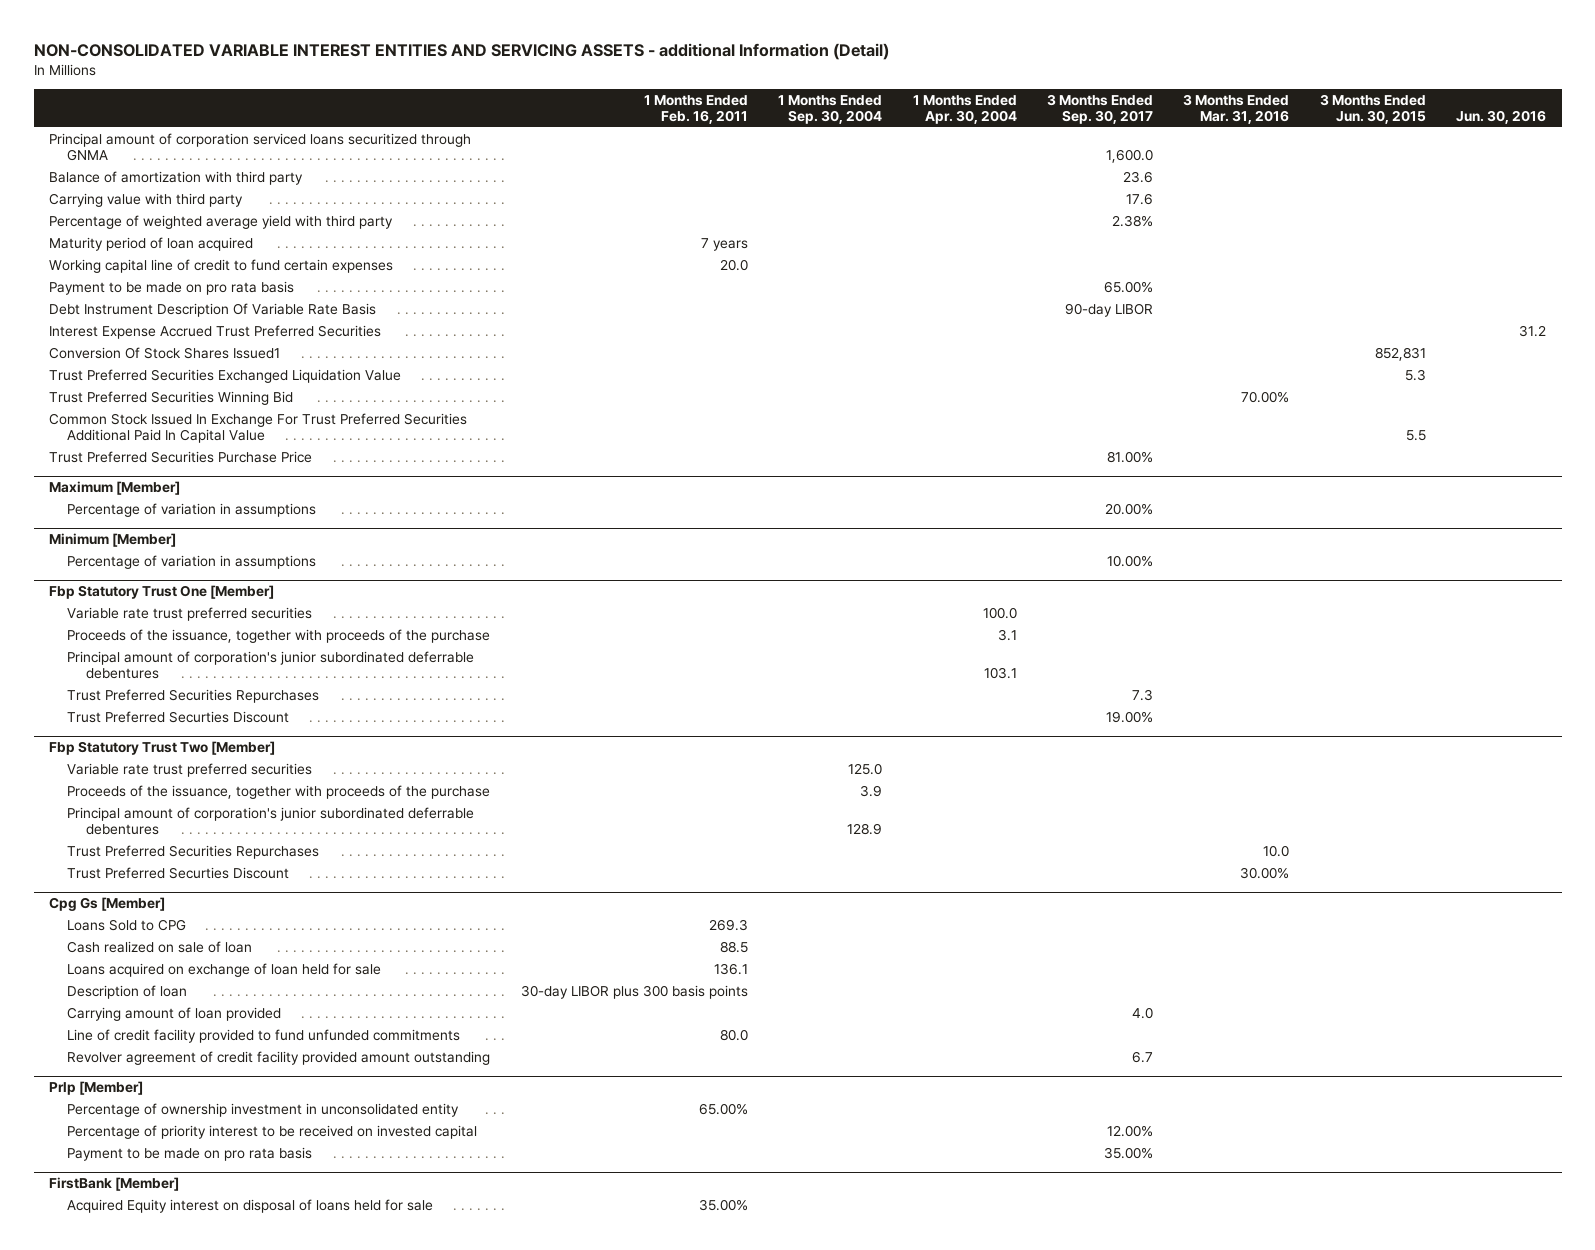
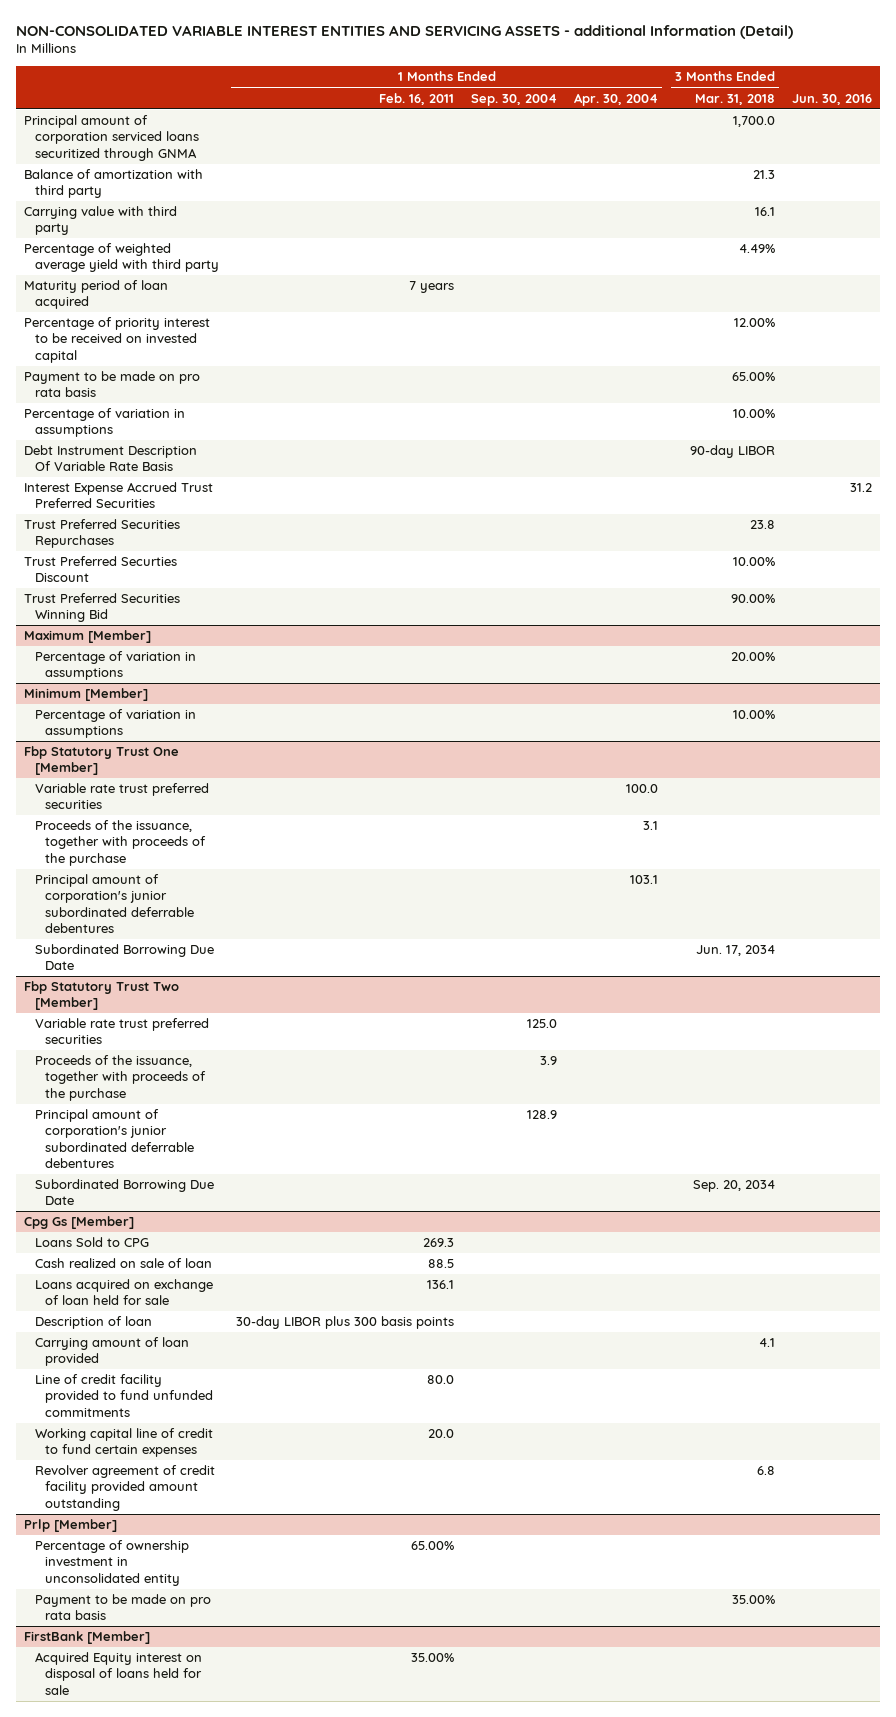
- | 1 Months Ended Feb. 16, 2011 | 1 Months Ended Sep. 30, 2004 | 1 Months Ended Apr. 30, 2004 | 3 Months Ended Sep. 30, 2017 | 3 Months Ended Mar. 31, 2016 | 3 Months Ended Jun. 30, 2015 | Jun. 30, 2016
+ | 1 Months Ended Feb. 16, 2011 | 1 Months Ended Sep. 30, 2004 | 1 Months Ended Apr. 30, 2004 | 3 Months Ended Mar. 31, 2018 | Jun. 30, 2016
- Working capital line of credit to fund certain expenses | 20.0 | | | | | |
+ Percentage of priority interest to be received on invested capital | | | | 12.00% |
+ Percentage of variation in assumptions | | | | 10.00% |
- Conversion Of Stock Shares Issued1 | | | | | | 852,831 |
- Trust Preferred Securities Exchanged Liquidation Value | | | | | | 5.3 |
+ Trust Preferred Securities Repurchases | | | | 23.8 |
+ Trust Preferred Securties Discount | | | | 10.00% |
- Common Stock Issued In Exchange For Trust Preferred Securities Additional Paid In Capital Value | | | | | | 5.5 |
- Trust Preferred Securities Purchase Price | | | | 81.00% | | |
@ Fbp Statutory Trust One [Member]
- Trust Preferred Securities Repurchases | | | | 7.3 | | |
- Trust Preferred Securties Discount | | | | 19.00% | | |
+ Subordinated Borrowing Due Date | | | | Jun. 17, 2034 |
@ Fbp Statutory Trust Two [Member]
- Trust Preferred Securities Repurchases | | | | | 10.0 | |
- Trust Preferred Securties Discount | | | | | 30.00% | |
+ Subordinated Borrowing Due Date | | | | Sep. 20, 2034 |
@ Cpg Gs [Member]
+ Working capital line of credit to fund certain expenses | 20.0 | | | |
@ Prlp [Member]
- Percentage of priority interest to be received on invested capital | | | | 12.00% | | |

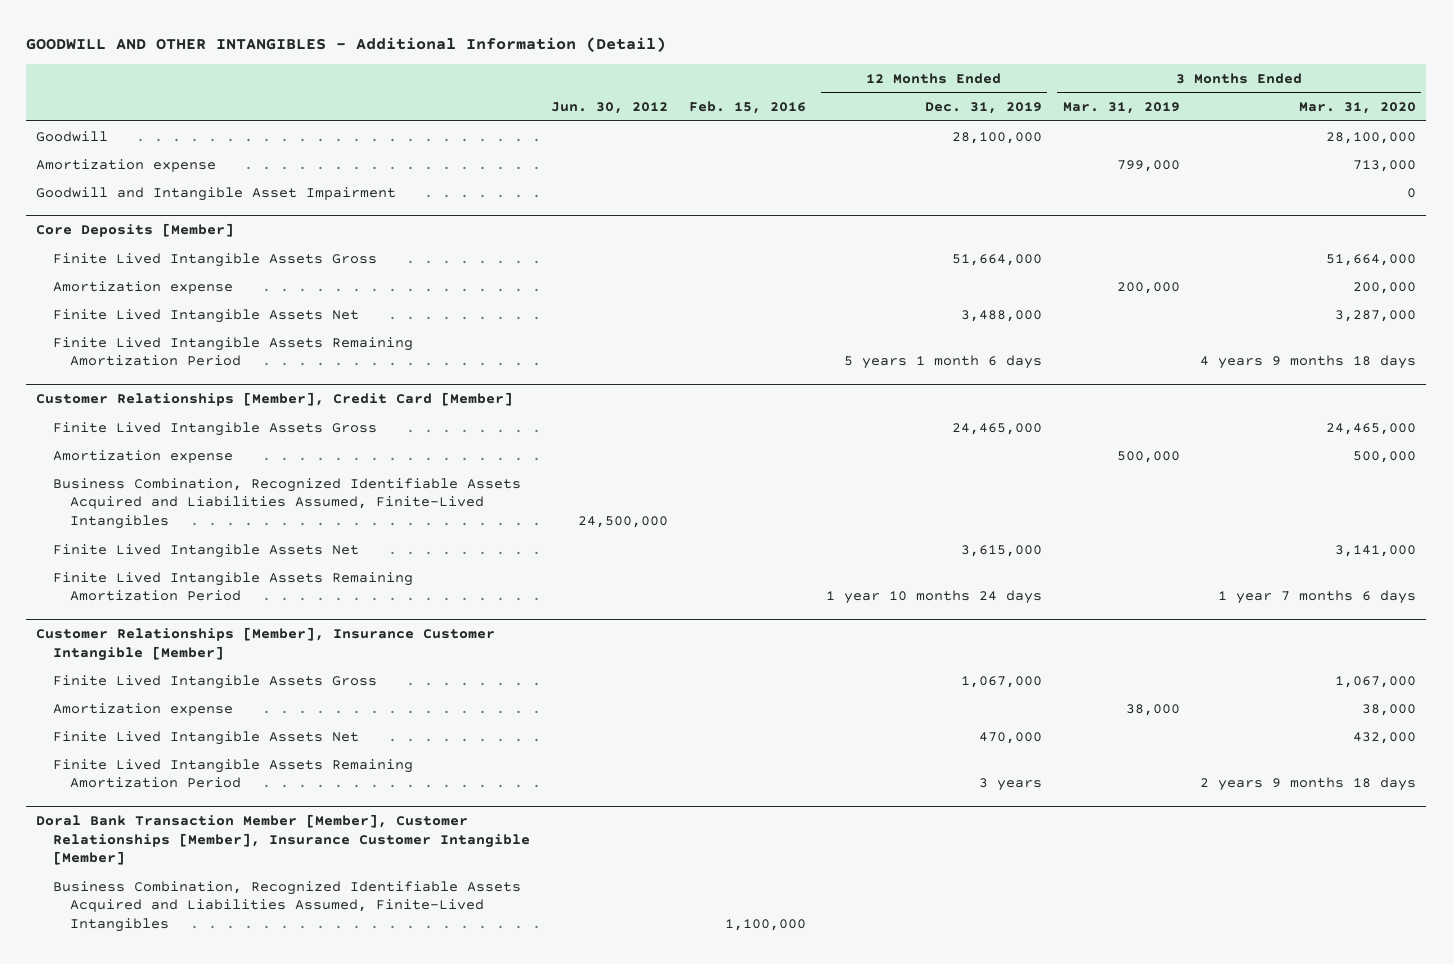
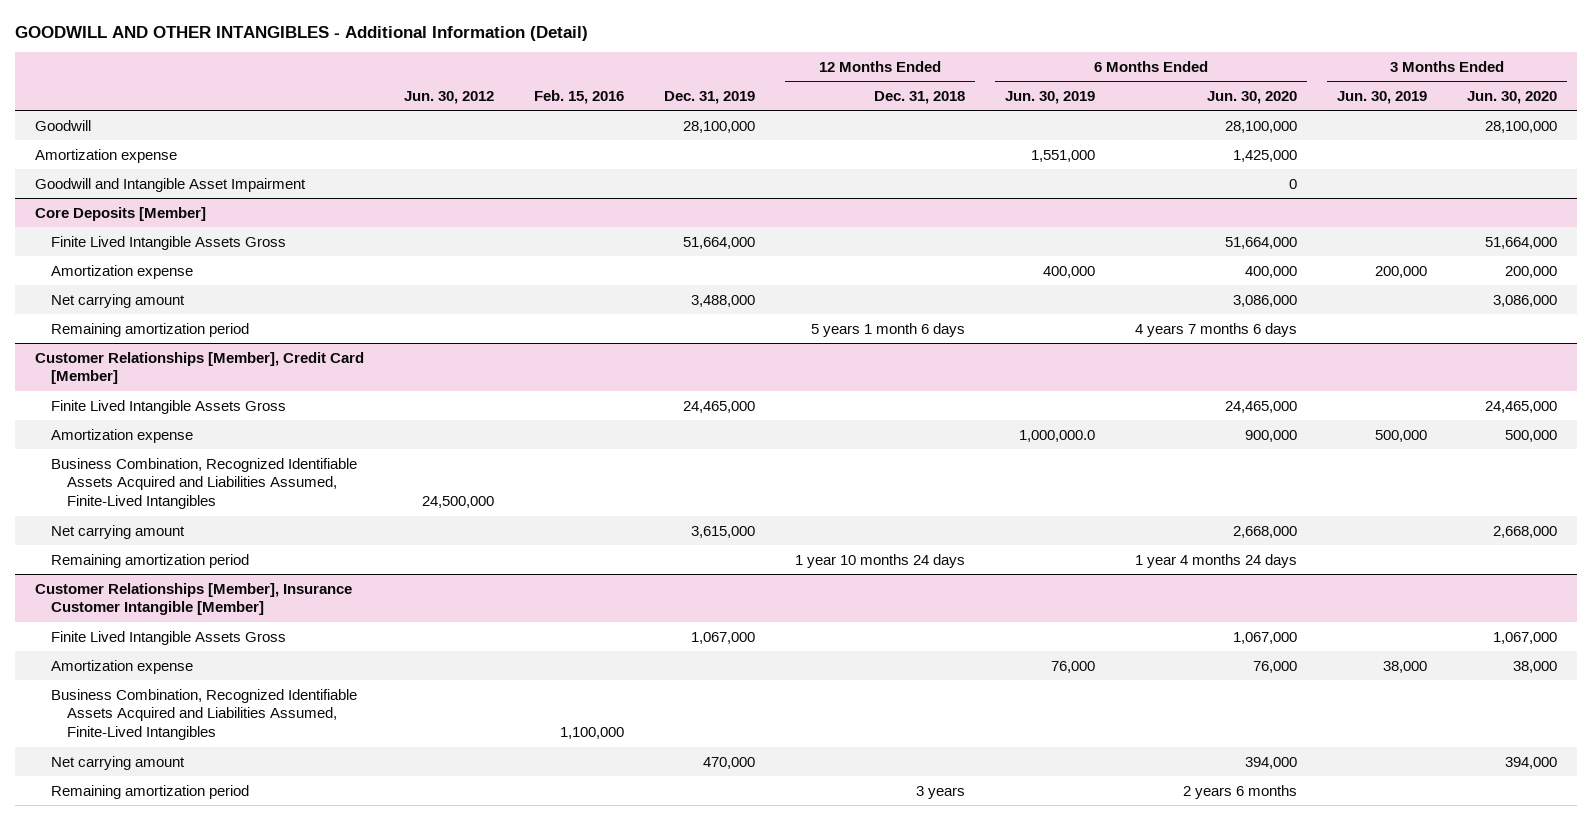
- | Jun. 30, 2012 | Feb. 15, 2016 | 12 Months Ended Dec. 31, 2019 | 3 Months Ended Mar. 31, 2019 | 3 Months Ended Mar. 31, 2020
+ | Jun. 30, 2012 | Feb. 15, 2016 | Dec. 31, 2019 | 12 Months Ended Dec. 31, 2018 | 6 Months Ended Jun. 30, 2019 | 6 Months Ended Jun. 30, 2020 | 3 Months Ended Jun. 30, 2019 | 3 Months Ended Jun. 30, 2020
@ Core Deposits [Member]
- Finite Lived Intangible Assets Net | | | 3,488,000 | | 3,287,000
- Finite Lived Intangible Assets Remaining Amortization Period | | | 5 years 1 month 6 days | | 4 years 9 months 18 days
+ Net carrying amount | | | 3,488,000 | | | 3,086,000 | | 3,086,000
+ Remaining amortization period | | | | 5 years 1 month 6 days | | 4 years 7 months 6 days | |
@ Customer Relationships [Member], Credit Card [Member]
- Finite Lived Intangible Assets Net | | | 3,615,000 | | 3,141,000
- Finite Lived Intangible Assets Remaining Amortization Period | | | 1 year 10 months 24 days | | 1 year 7 months 6 days
+ Net carrying amount | | | 3,615,000 | | | 2,668,000 | | 2,668,000
+ Remaining amortization period | | | | 1 year 10 months 24 days | | 1 year 4 months 24 days | |
@ Customer Relationships [Member], Insurance Customer Intangible [Member]
- Finite Lived Intangible Assets Net | | | 470,000 | | 432,000
- Finite Lived Intangible Assets Remaining Amortization Period | | | 3 years | | 2 years 9 months 18 days
- Doral Bank Transaction Member [Member], Customer Relationships [Member], Insurance Customer Intangible [Member]
- Business Combination, Recognized Identifiable Assets Acquired and Liabilities Assumed, Finite-Lived Intangibles | | 1,100,000 | | |
@ Customer Relationships [Member], Insurance Customer Intangible [Member]
+ Business Combination, Recognized Identifiable Assets Acquired and Liabilities Assumed, Finite-Lived Intangibles | | 1,100,000 | | | | | |
+ Net carrying amount | | | 470,000 | | | 394,000 | | 394,000
+ Remaining amortization period | | | | 3 years | | 2 years 6 months | |

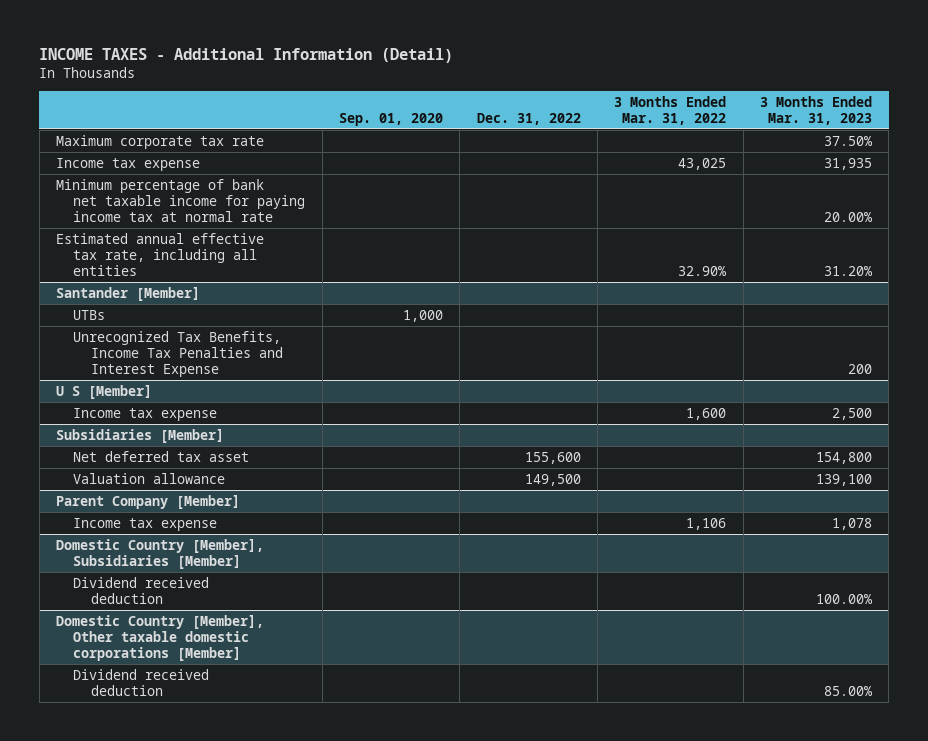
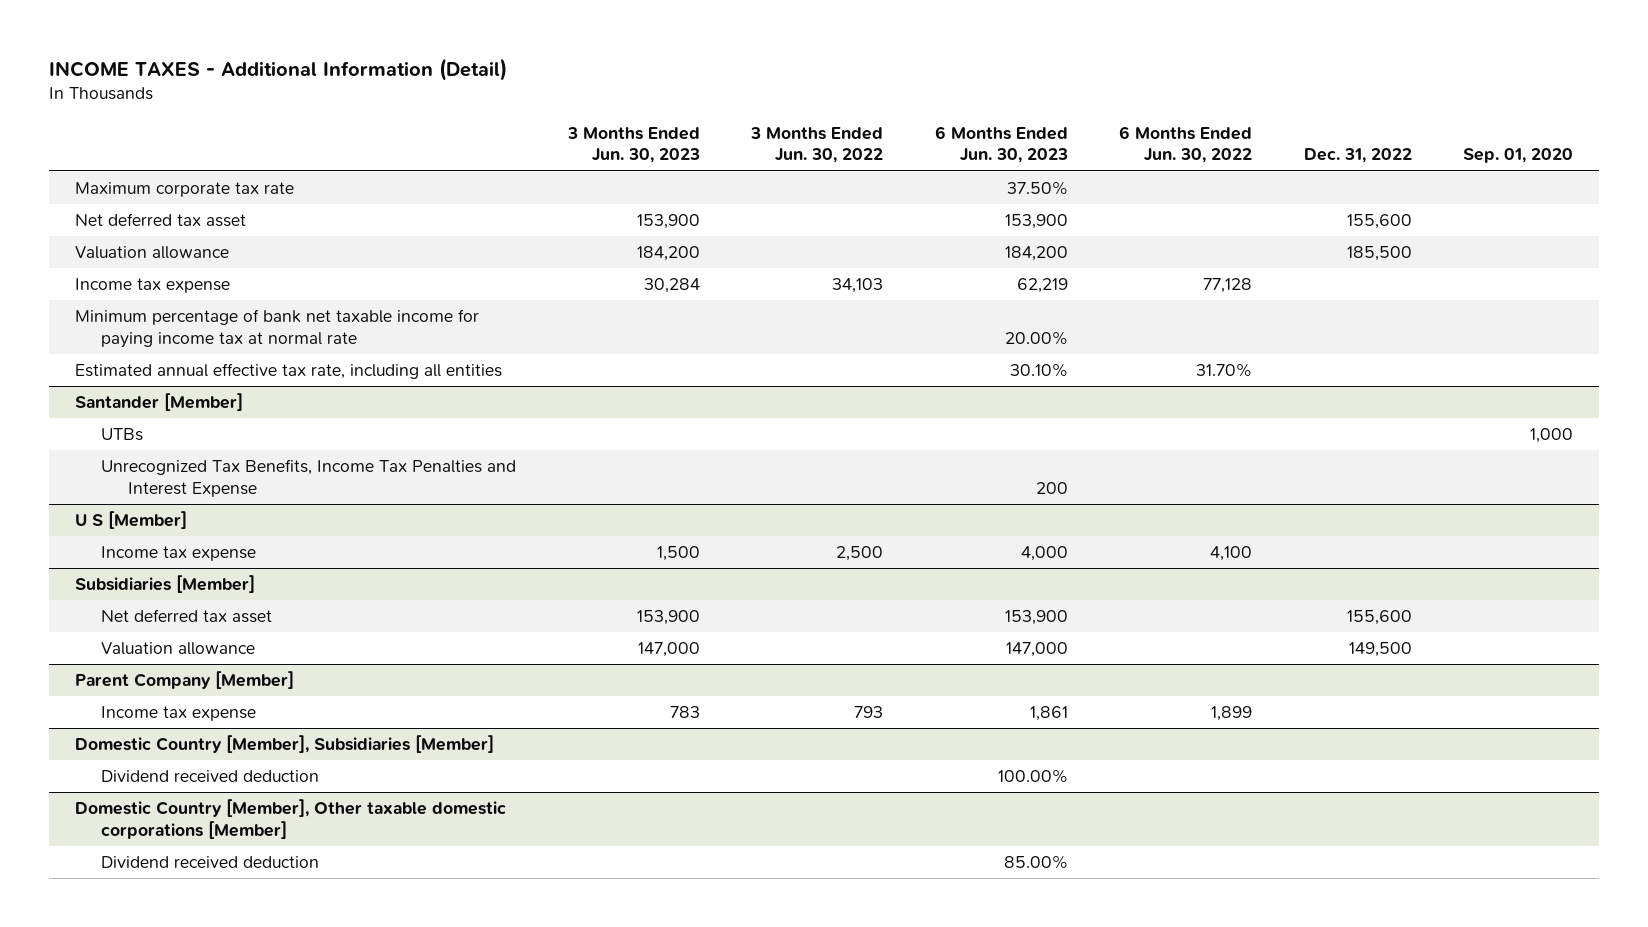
- | Sep. 01, 2020 | Dec. 31, 2022 | 3 Months Ended Mar. 31, 2022 | 3 Months Ended Mar. 31, 2023
+ | 3 Months Ended Jun. 30, 2023 | 3 Months Ended Jun. 30, 2022 | 6 Months Ended Jun. 30, 2023 | 6 Months Ended Jun. 30, 2022 | Dec. 31, 2022 | Sep. 01, 2020
+ Net deferred tax asset | 153,900 | | 153,900 | | 155,600 |
+ Valuation allowance | 184,200 | | 184,200 | | 185,500 |

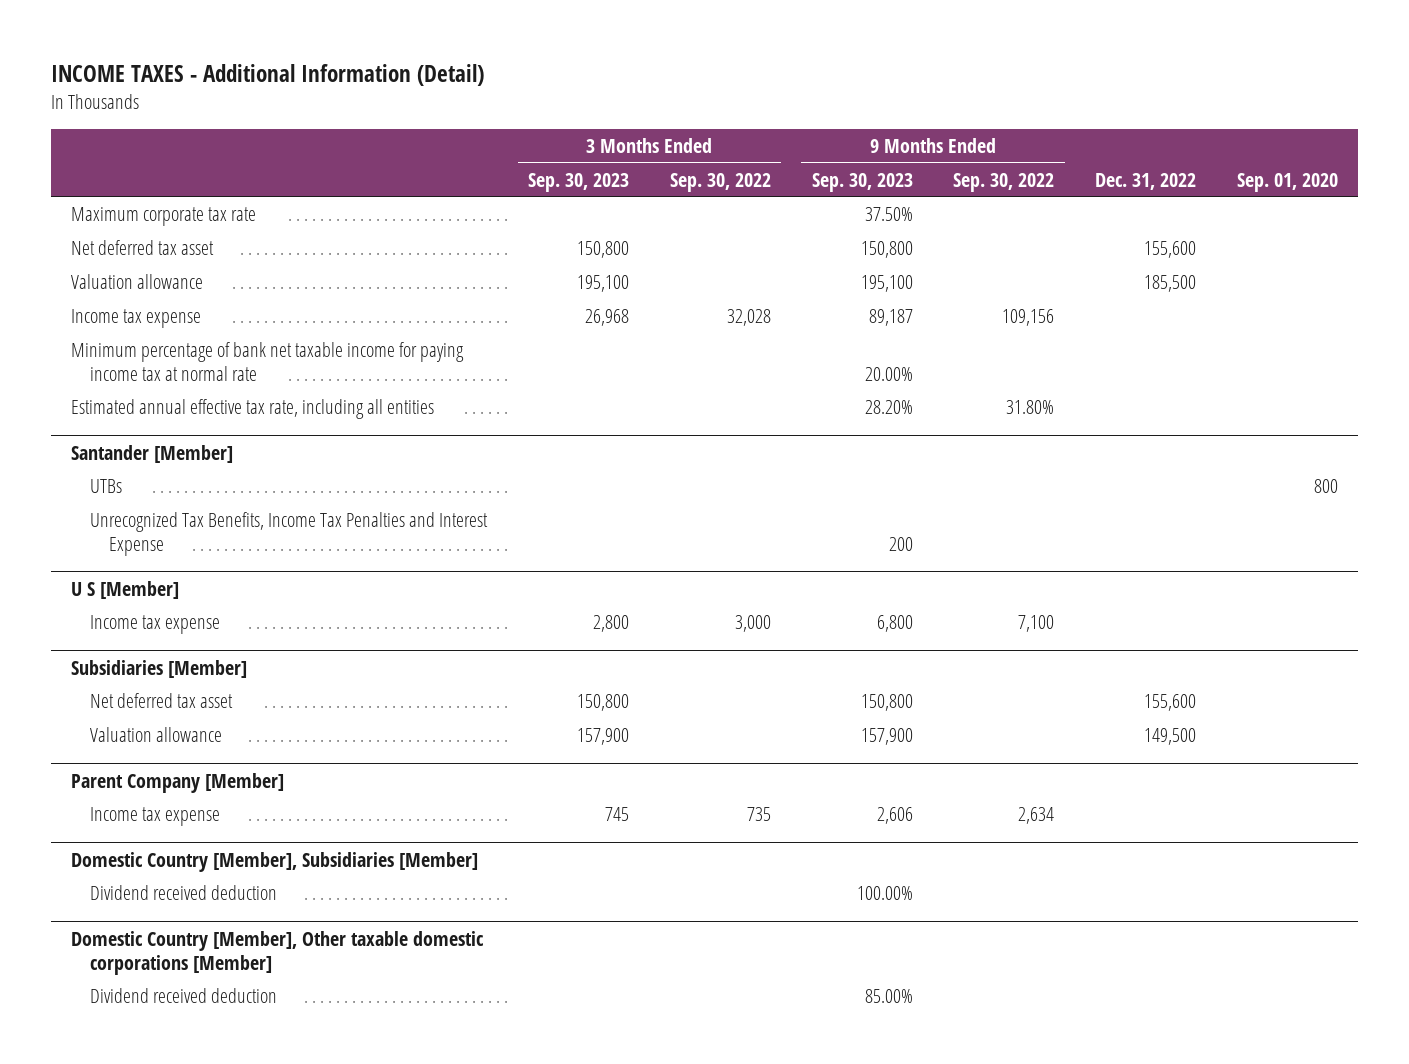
- | 3 Months Ended Jun. 30, 2023 | 3 Months Ended Jun. 30, 2022 | 6 Months Ended Jun. 30, 2023 | 6 Months Ended Jun. 30, 2022 | Dec. 31, 2022 | Sep. 01, 2020
+ | 3 Months Ended Sep. 30, 2023 | 3 Months Ended Sep. 30, 2022 | 9 Months Ended Sep. 30, 2023 | 9 Months Ended Sep. 30, 2022 | Dec. 31, 2022 | Sep. 01, 2020
@ Santander [Member]
- UTBs | | | | | | 1,000
+ UTBs | | | | | | 800

